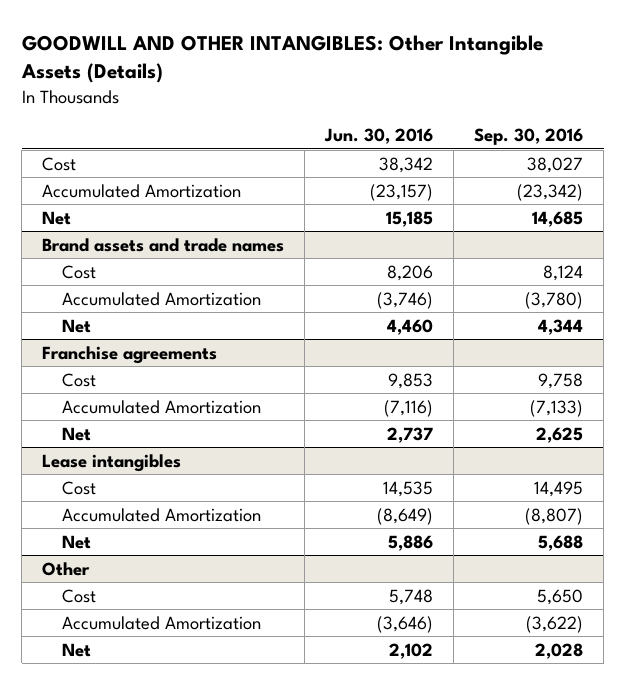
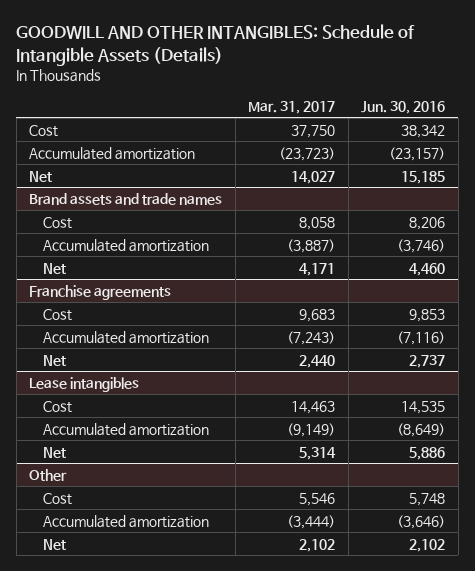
- GOODWILL AND OTHER INTANGIBLES: Other Intangible Assets (Details)
+ GOODWILL AND OTHER INTANGIBLES: Schedule of Intangible Assets (Details)
- | Jun. 30, 2016 | Sep. 30, 2016
+ | Mar. 31, 2017 | Jun. 30, 2016
- Accumulated Amortization | (23,157) | (23,342)
+ Accumulated amortization | (23,723) | (23,157)
@ Brand assets and trade names
- Accumulated Amortization | (3,746) | (3,780)
+ Accumulated amortization | (3,887) | (3,746)
@ Franchise agreements
- Accumulated Amortization | (7,116) | (7,133)
+ Accumulated amortization | (7,243) | (7,116)
@ Lease intangibles
- Accumulated Amortization | (8,649) | (8,807)
+ Accumulated amortization | (9,149) | (8,649)
@ Other
- Accumulated Amortization | (3,646) | (3,622)
+ Accumulated amortization | (3,444) | (3,646)

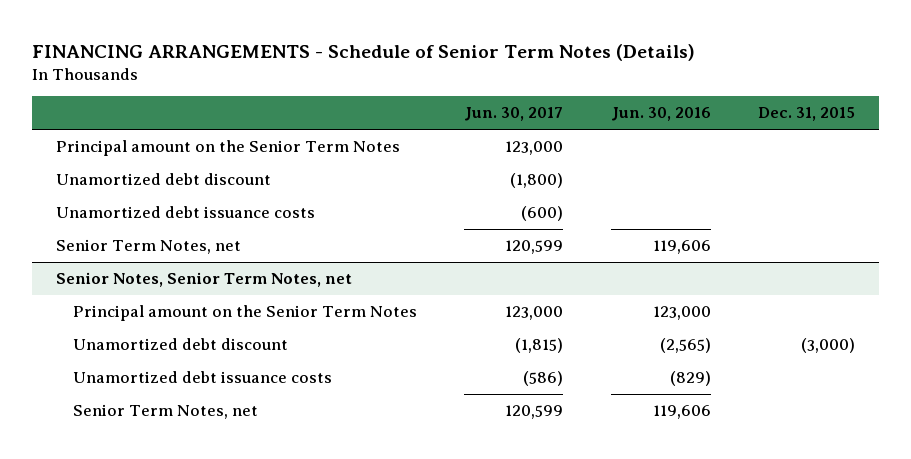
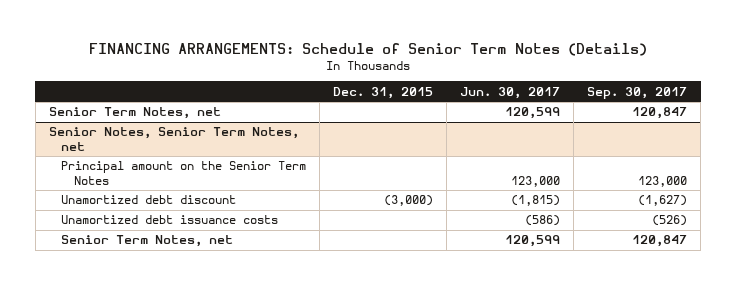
- FINANCING ARRANGEMENTS - Schedule of Senior Term Notes (Details)
+ FINANCING ARRANGEMENTS: Schedule of Senior Term Notes (Details)
- | Jun. 30, 2017 | Jun. 30, 2016 | Dec. 31, 2015
+ | Dec. 31, 2015 | Jun. 30, 2017 | Sep. 30, 2017
- Principal amount on the Senior Term Notes | 123,000 | |
- Unamortized debt discount | (1,800) | |
- Unamortized debt issuance costs | (600) | |

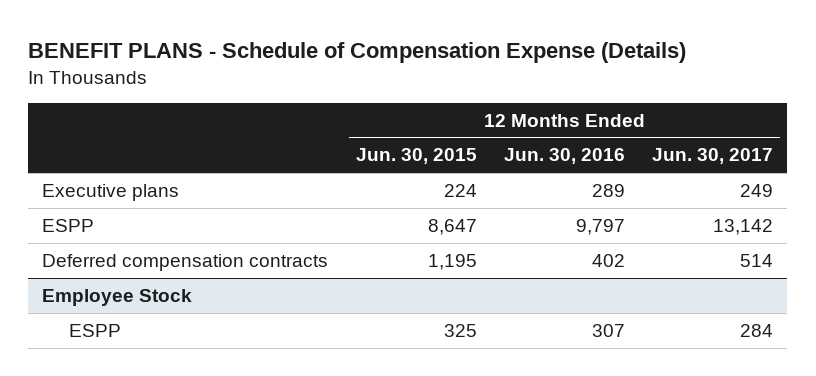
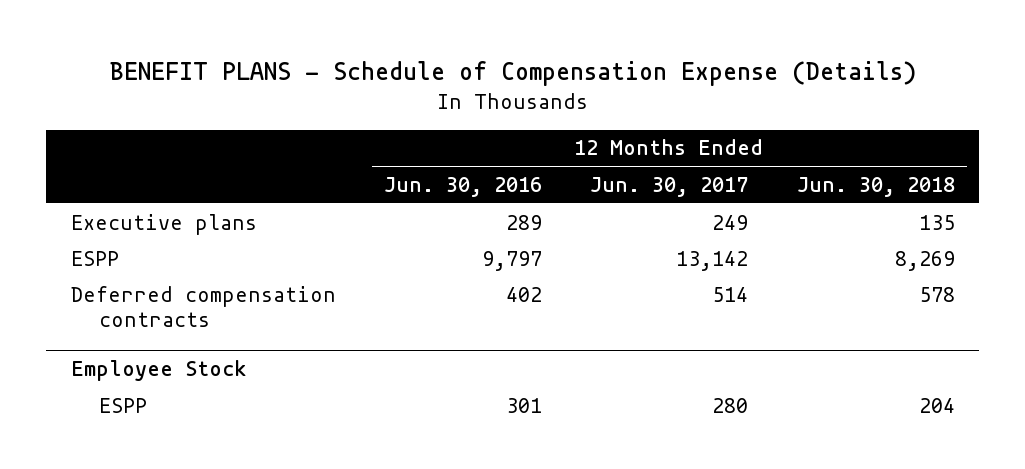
- | 12 Months Ended Jun. 30, 2015 | 12 Months Ended Jun. 30, 2016 | 12 Months Ended Jun. 30, 2017
+ | 12 Months Ended Jun. 30, 2016 | 12 Months Ended Jun. 30, 2017 | 12 Months Ended Jun. 30, 2018
@ Employee Stock
- ESPP | 325 | 307 | 284
+ ESPP | 301 | 280 | 204

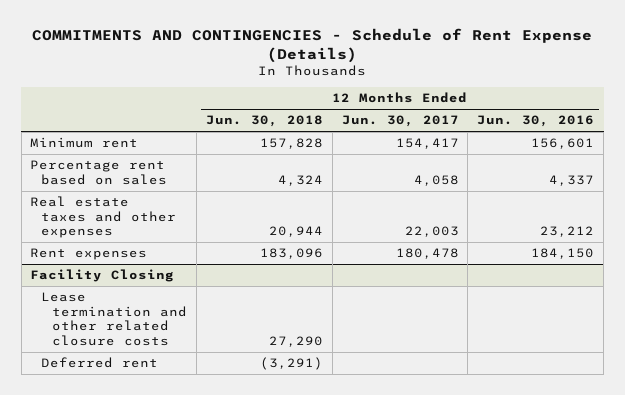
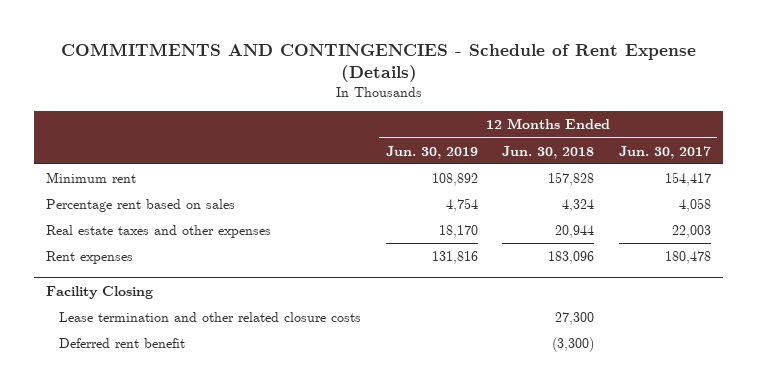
- | 12 Months Ended Jun. 30, 2018 | 12 Months Ended Jun. 30, 2017 | 12 Months Ended Jun. 30, 2016
+ | 12 Months Ended Jun. 30, 2019 | 12 Months Ended Jun. 30, 2018 | 12 Months Ended Jun. 30, 2017
@ Facility Closing
- Lease termination and other related closure costs | 27,290 | |
- Deferred rent | (3,291) | |
+ Lease termination and other related closure costs | | 27,300 |
+ Deferred rent benefit | | (3,300) |

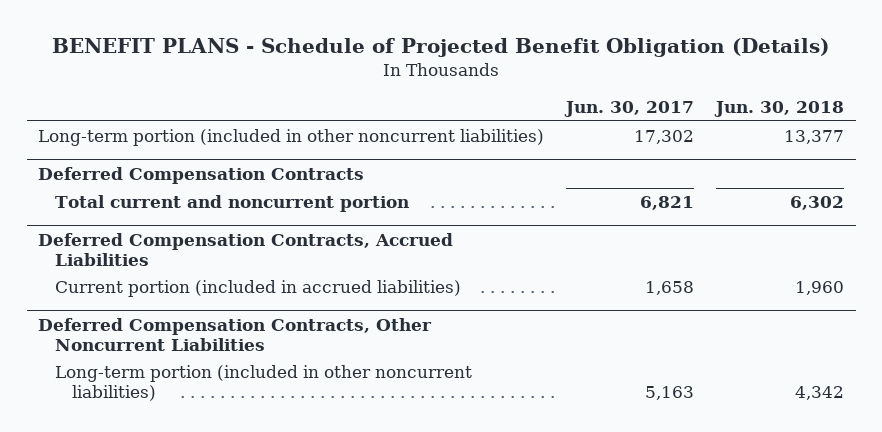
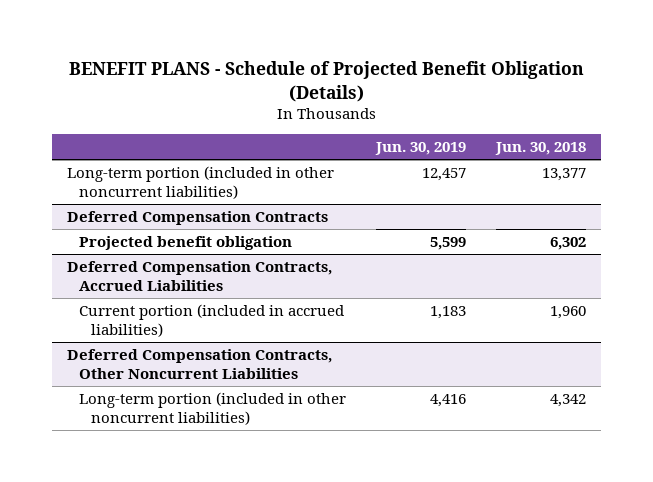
- | Jun. 30, 2017 | Jun. 30, 2018
+ | Jun. 30, 2019 | Jun. 30, 2018
@ Deferred Compensation Contracts
- Total current and noncurrent portion | 6,821 | 6,302
+ Projected benefit obligation | 5,599 | 6,302

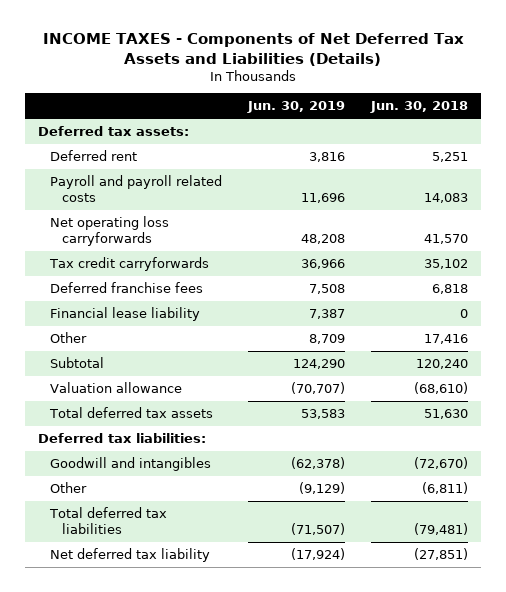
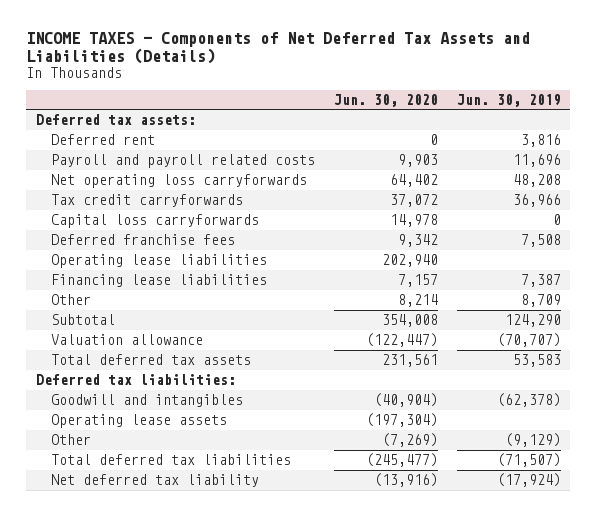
- | Jun. 30, 2019 | Jun. 30, 2018
+ | Jun. 30, 2020 | Jun. 30, 2019
+ Capital loss carryforwards | 14,978 | 0
- Financial lease liability | 7,387 | 0
+ Operating lease liabilities | 202,940 |
+ Financing lease liabilities | 7,157 | 7,387
+ Operating lease assets | (197,304) |

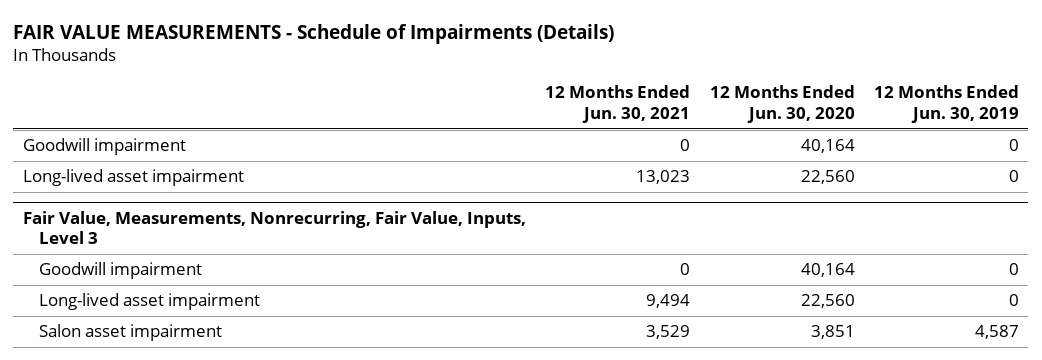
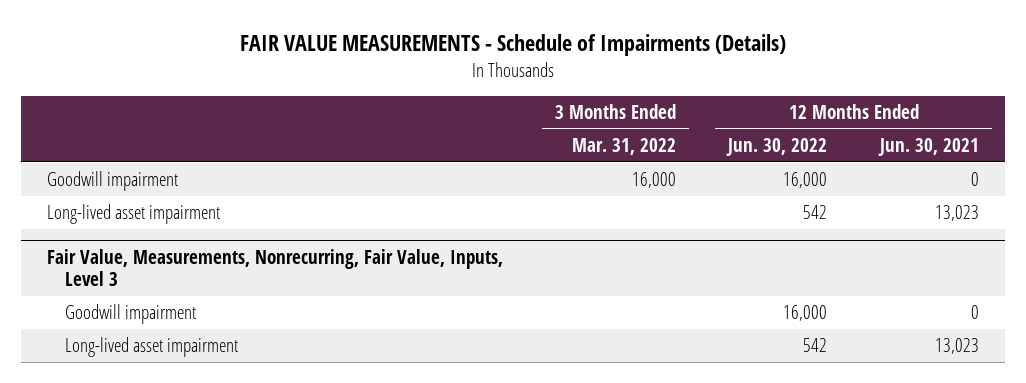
- | 12 Months Ended Jun. 30, 2021 | 12 Months Ended Jun. 30, 2020 | 12 Months Ended Jun. 30, 2019
+ | 3 Months Ended Mar. 31, 2022 | 12 Months Ended Jun. 30, 2022 | 12 Months Ended Jun. 30, 2021
@ Fair Value, Measurements, Nonrecurring, Fair Value, Inputs, Level 3
- Long-lived asset impairment | 9,494 | 22,560 | 0
- Salon asset impairment | 3,529 | 3,851 | 4,587
+ Long-lived asset impairment | | 542 | 13,023

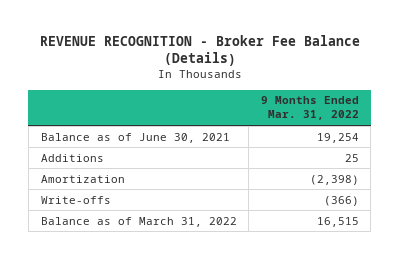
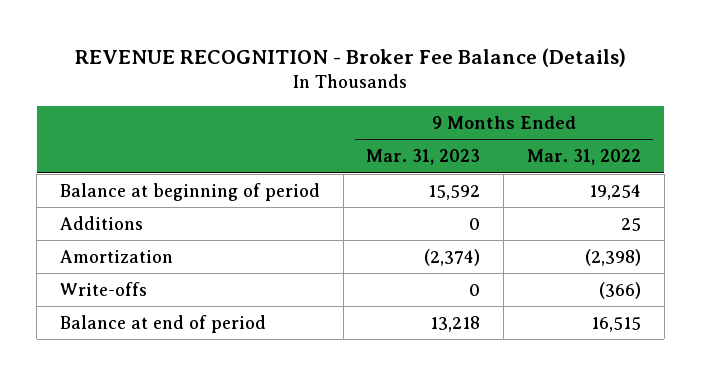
- | 9 Months Ended Mar. 31, 2022
+ | 9 Months Ended Mar. 31, 2023 | 9 Months Ended Mar. 31, 2022
- Balance as of June 30, 2021 | 19,254
+ Balance at beginning of period | 15,592 | 19,254
- Balance as of March 31, 2022 | 16,515
+ Balance at end of period | 13,218 | 16,515

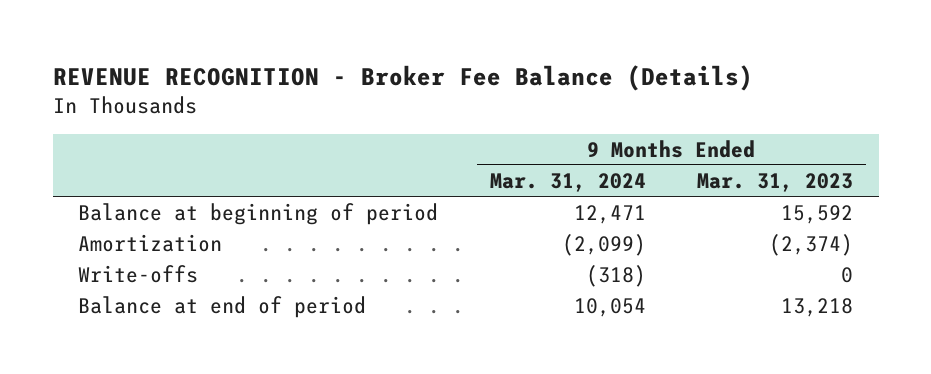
- | 9 Months Ended Mar. 31, 2023 | 9 Months Ended Mar. 31, 2022
+ | 9 Months Ended Mar. 31, 2024 | 9 Months Ended Mar. 31, 2023
- Additions | 0 | 25

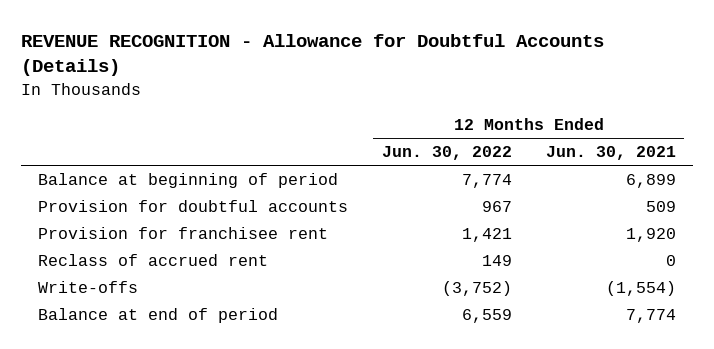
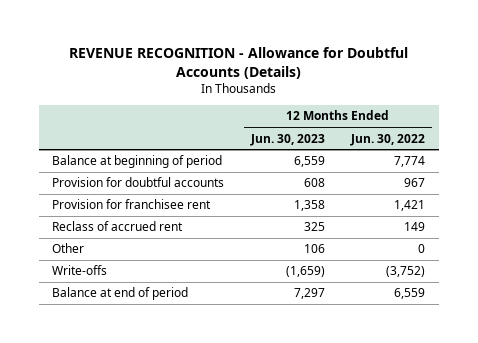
- | 12 Months Ended Jun. 30, 2022 | 12 Months Ended Jun. 30, 2021
+ | 12 Months Ended Jun. 30, 2023 | 12 Months Ended Jun. 30, 2022
+ Other | 106 | 0

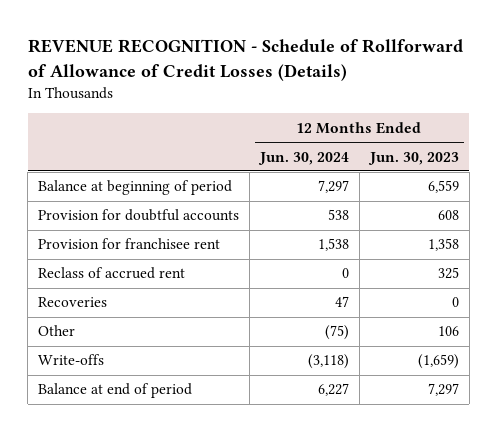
- REVENUE RECOGNITION - Allowance for Doubtful Accounts (Details)
+ REVENUE RECOGNITION - Schedule of Rollforward of Allowance of Credit Losses (Details)
- | 12 Months Ended Jun. 30, 2023 | 12 Months Ended Jun. 30, 2022
+ | 12 Months Ended Jun. 30, 2024 | 12 Months Ended Jun. 30, 2023
+ Recoveries | 47 | 0

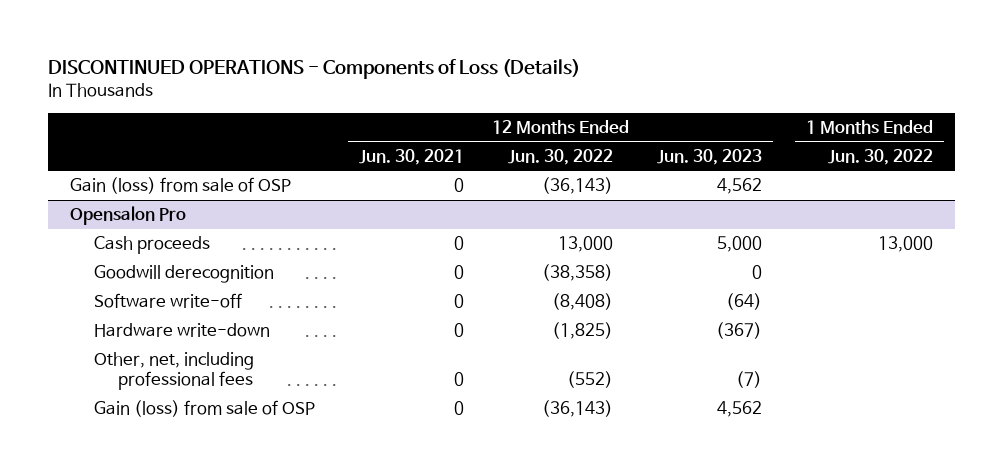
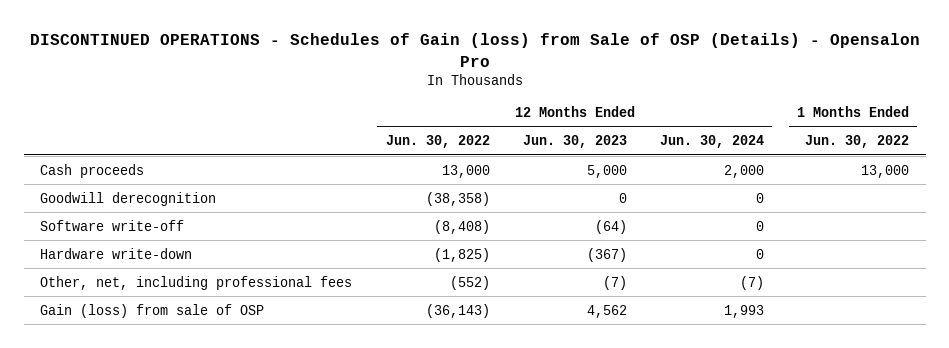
- DISCONTINUED OPERATIONS - Components of Loss (Details)
+ DISCONTINUED OPERATIONS - Schedules of Gain (loss) from Sale of OSP (Details) - Opensalon Pro
- | 12 Months Ended Jun. 30, 2021 | 12 Months Ended Jun. 30, 2022 | 12 Months Ended Jun. 30, 2023 | 1 Months Ended Jun. 30, 2022
+ | 12 Months Ended Jun. 30, 2022 | 12 Months Ended Jun. 30, 2023 | 12 Months Ended Jun. 30, 2024 | 1 Months Ended Jun. 30, 2022
- Gain (loss) from sale of OSP | 0 | (36,143) | 4,562 |
- Opensalon Pro

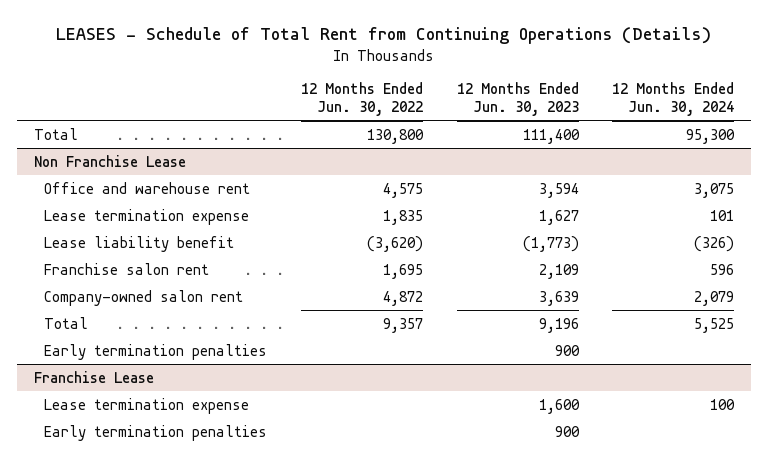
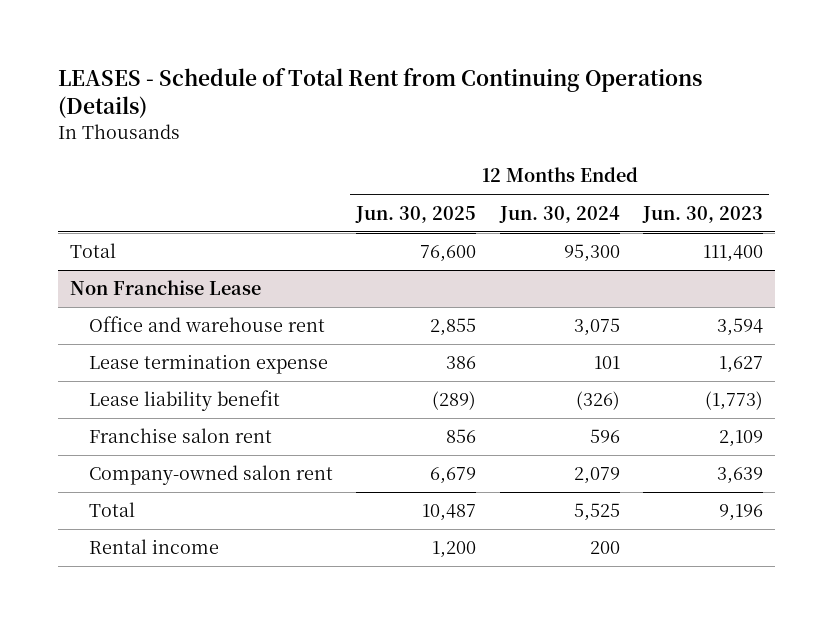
- | 12 Months Ended Jun. 30, 2022 | 12 Months Ended Jun. 30, 2023 | 12 Months Ended Jun. 30, 2024
+ | 12 Months Ended Jun. 30, 2025 | 12 Months Ended Jun. 30, 2024 | 12 Months Ended Jun. 30, 2023
@ Non Franchise Lease
- Early termination penalties | | 900 |
- Franchise Lease
- Lease termination expense | | 1,600 | 100
- Early termination penalties | | 900 |
@ Non Franchise Lease
+ Rental income | 1,200 | 200 |

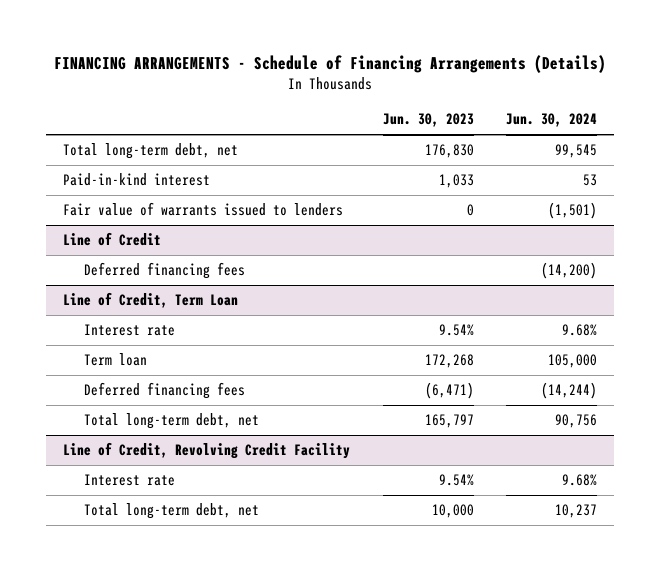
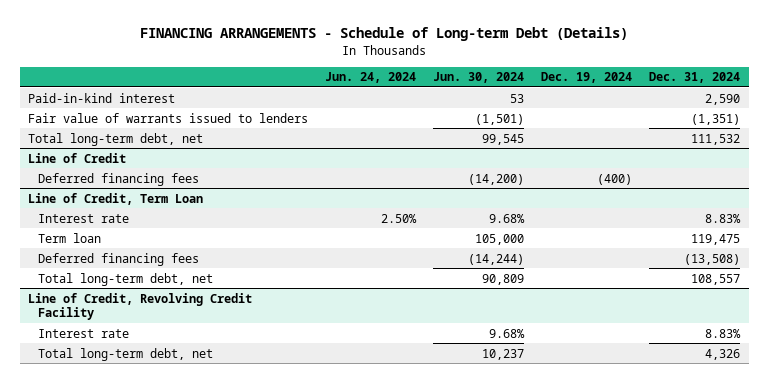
- FINANCING ARRANGEMENTS - Schedule of Financing Arrangements (Details)
+ FINANCING ARRANGEMENTS - Schedule of Long-term Debt (Details)
- | Jun. 30, 2023 | Jun. 30, 2024
+ | Jun. 24, 2024 | Jun. 30, 2024 | Dec. 19, 2024 | Dec. 31, 2024
moved down: Total long-term debt, net | | 99,545 | | 111,532
@ Line of Credit, Term Loan
- Total long-term debt, net | 165,797 | 90,756
+ Total long-term debt, net | | 90,809 | | 108,557

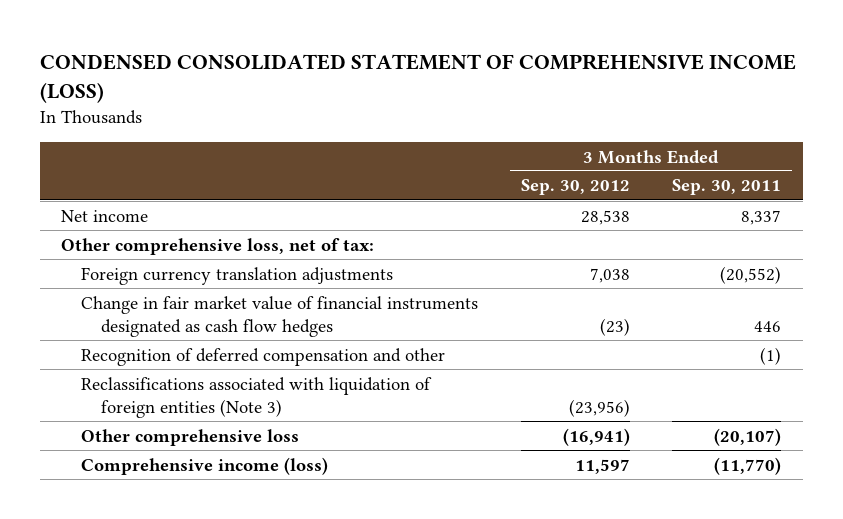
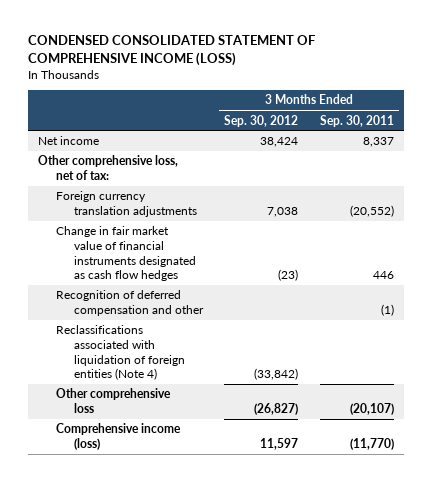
- Net income | 28,538 | 8,337
+ Net income | 38,424 | 8,337
- Reclassifications associated with liquidation of foreign entities (Note 3) | (23,956) |
- Other comprehensive loss | (16,941) | (20,107)
+ Reclassifications associated with liquidation of foreign entities (Note 4) | (33,842) |
+ Other comprehensive loss | (26,827) | (20,107)

